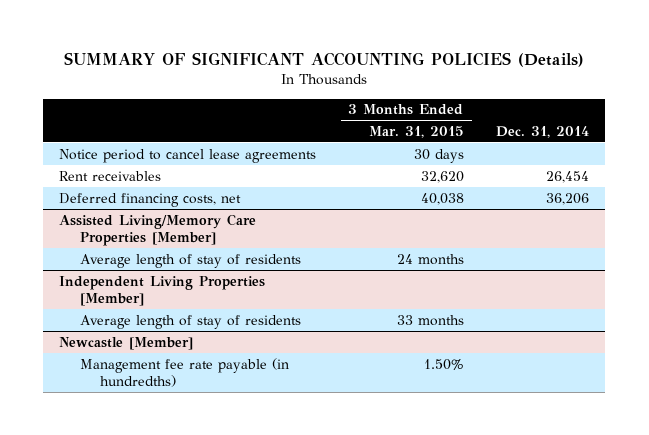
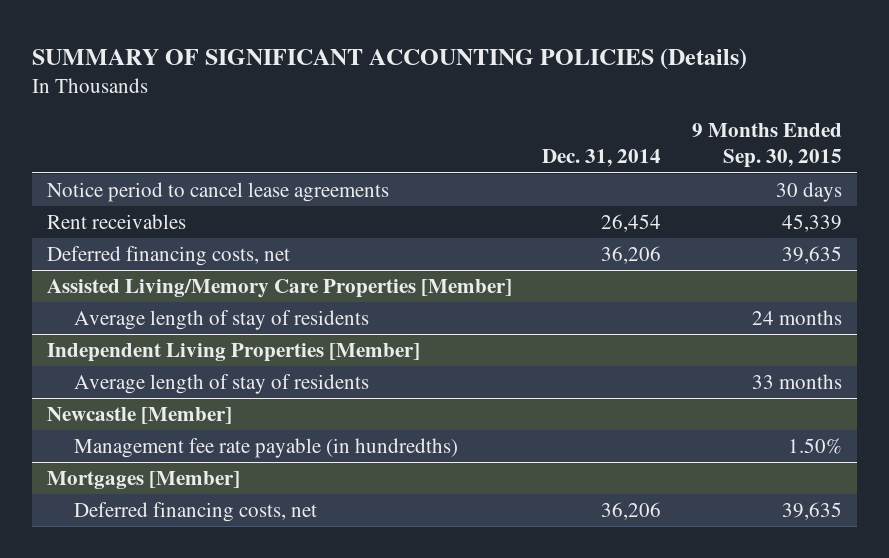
- | 3 Months Ended Mar. 31, 2015 | Dec. 31, 2014
+ | Dec. 31, 2014 | 9 Months Ended Sep. 30, 2015
+ Mortgages [Member]
+ Deferred financing costs, net | 36,206 | 39,635

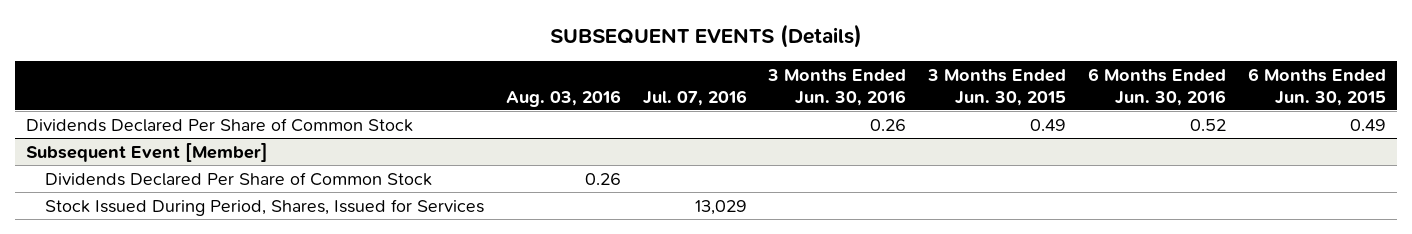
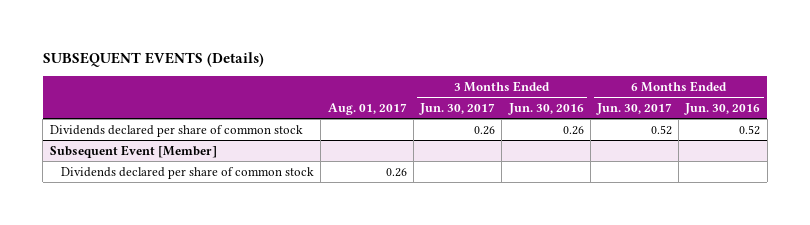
- | Aug. 03, 2016 | Jul. 07, 2016 | 3 Months Ended Jun. 30, 2016 | 3 Months Ended Jun. 30, 2015 | 6 Months Ended Jun. 30, 2016 | 6 Months Ended Jun. 30, 2015
+ | Aug. 01, 2017 | 3 Months Ended Jun. 30, 2017 | 3 Months Ended Jun. 30, 2016 | 6 Months Ended Jun. 30, 2017 | 6 Months Ended Jun. 30, 2016
- Dividends Declared Per Share of Common Stock | | | 0.26 | 0.49 | 0.52 | 0.49
+ Dividends declared per share of common stock | | 0.26 | 0.26 | 0.52 | 0.52
@ Subsequent Event [Member]
- Dividends Declared Per Share of Common Stock | 0.26 | | | | |
- Stock Issued During Period, Shares, Issued for Services | | 13,029 | | | |
+ Dividends declared per share of common stock | 0.26 | | | |

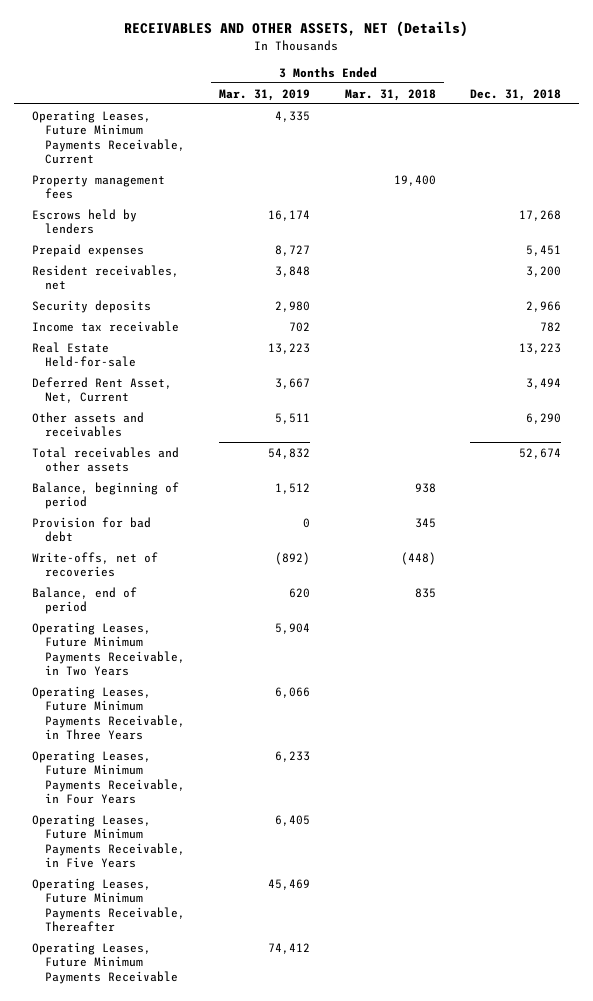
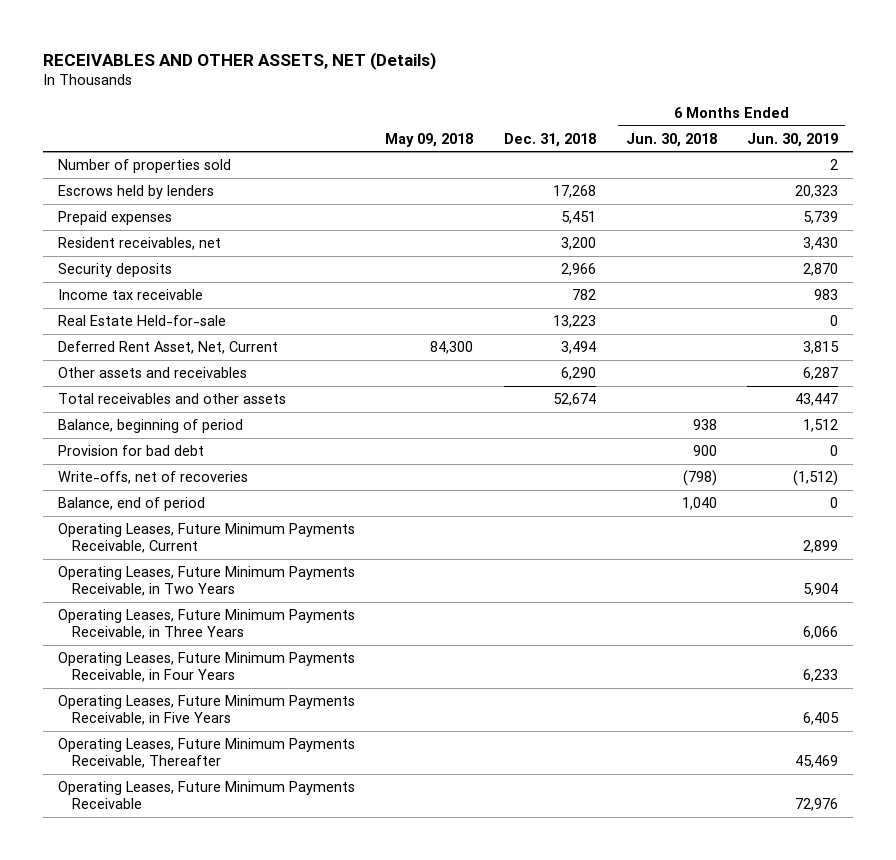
- | 3 Months Ended Mar. 31, 2019 | 3 Months Ended Mar. 31, 2018 | Dec. 31, 2018
+ | May 09, 2018 | Dec. 31, 2018 | 6 Months Ended Jun. 30, 2018 | 6 Months Ended Jun. 30, 2019
- Property management fees | | 19,400 |
+ Number of properties sold | | | | 2
moved down: Operating Leases, Future Minimum Payments Receivable, Current | | | | 2,899

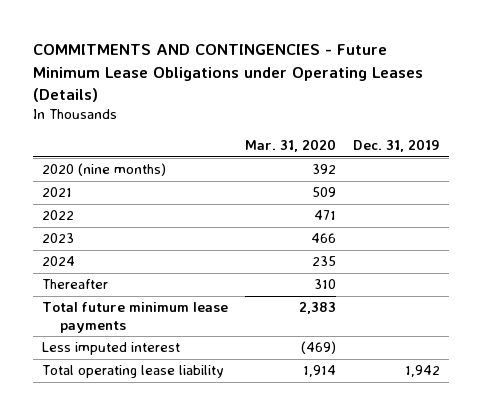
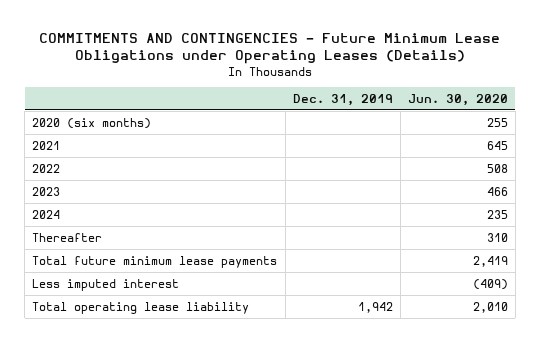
- | Mar. 31, 2020 | Dec. 31, 2019
+ | Dec. 31, 2019 | Jun. 30, 2020
- 2020 (nine months) | 392 |
+ 2020 (six months) | | 255

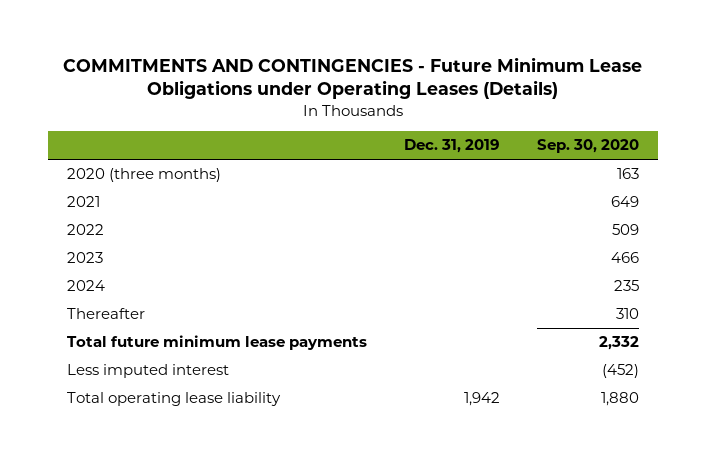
- | Dec. 31, 2019 | Jun. 30, 2020
+ | Dec. 31, 2019 | Sep. 30, 2020
- 2020 (six months) | | 255
+ 2020 (three months) | | 163

